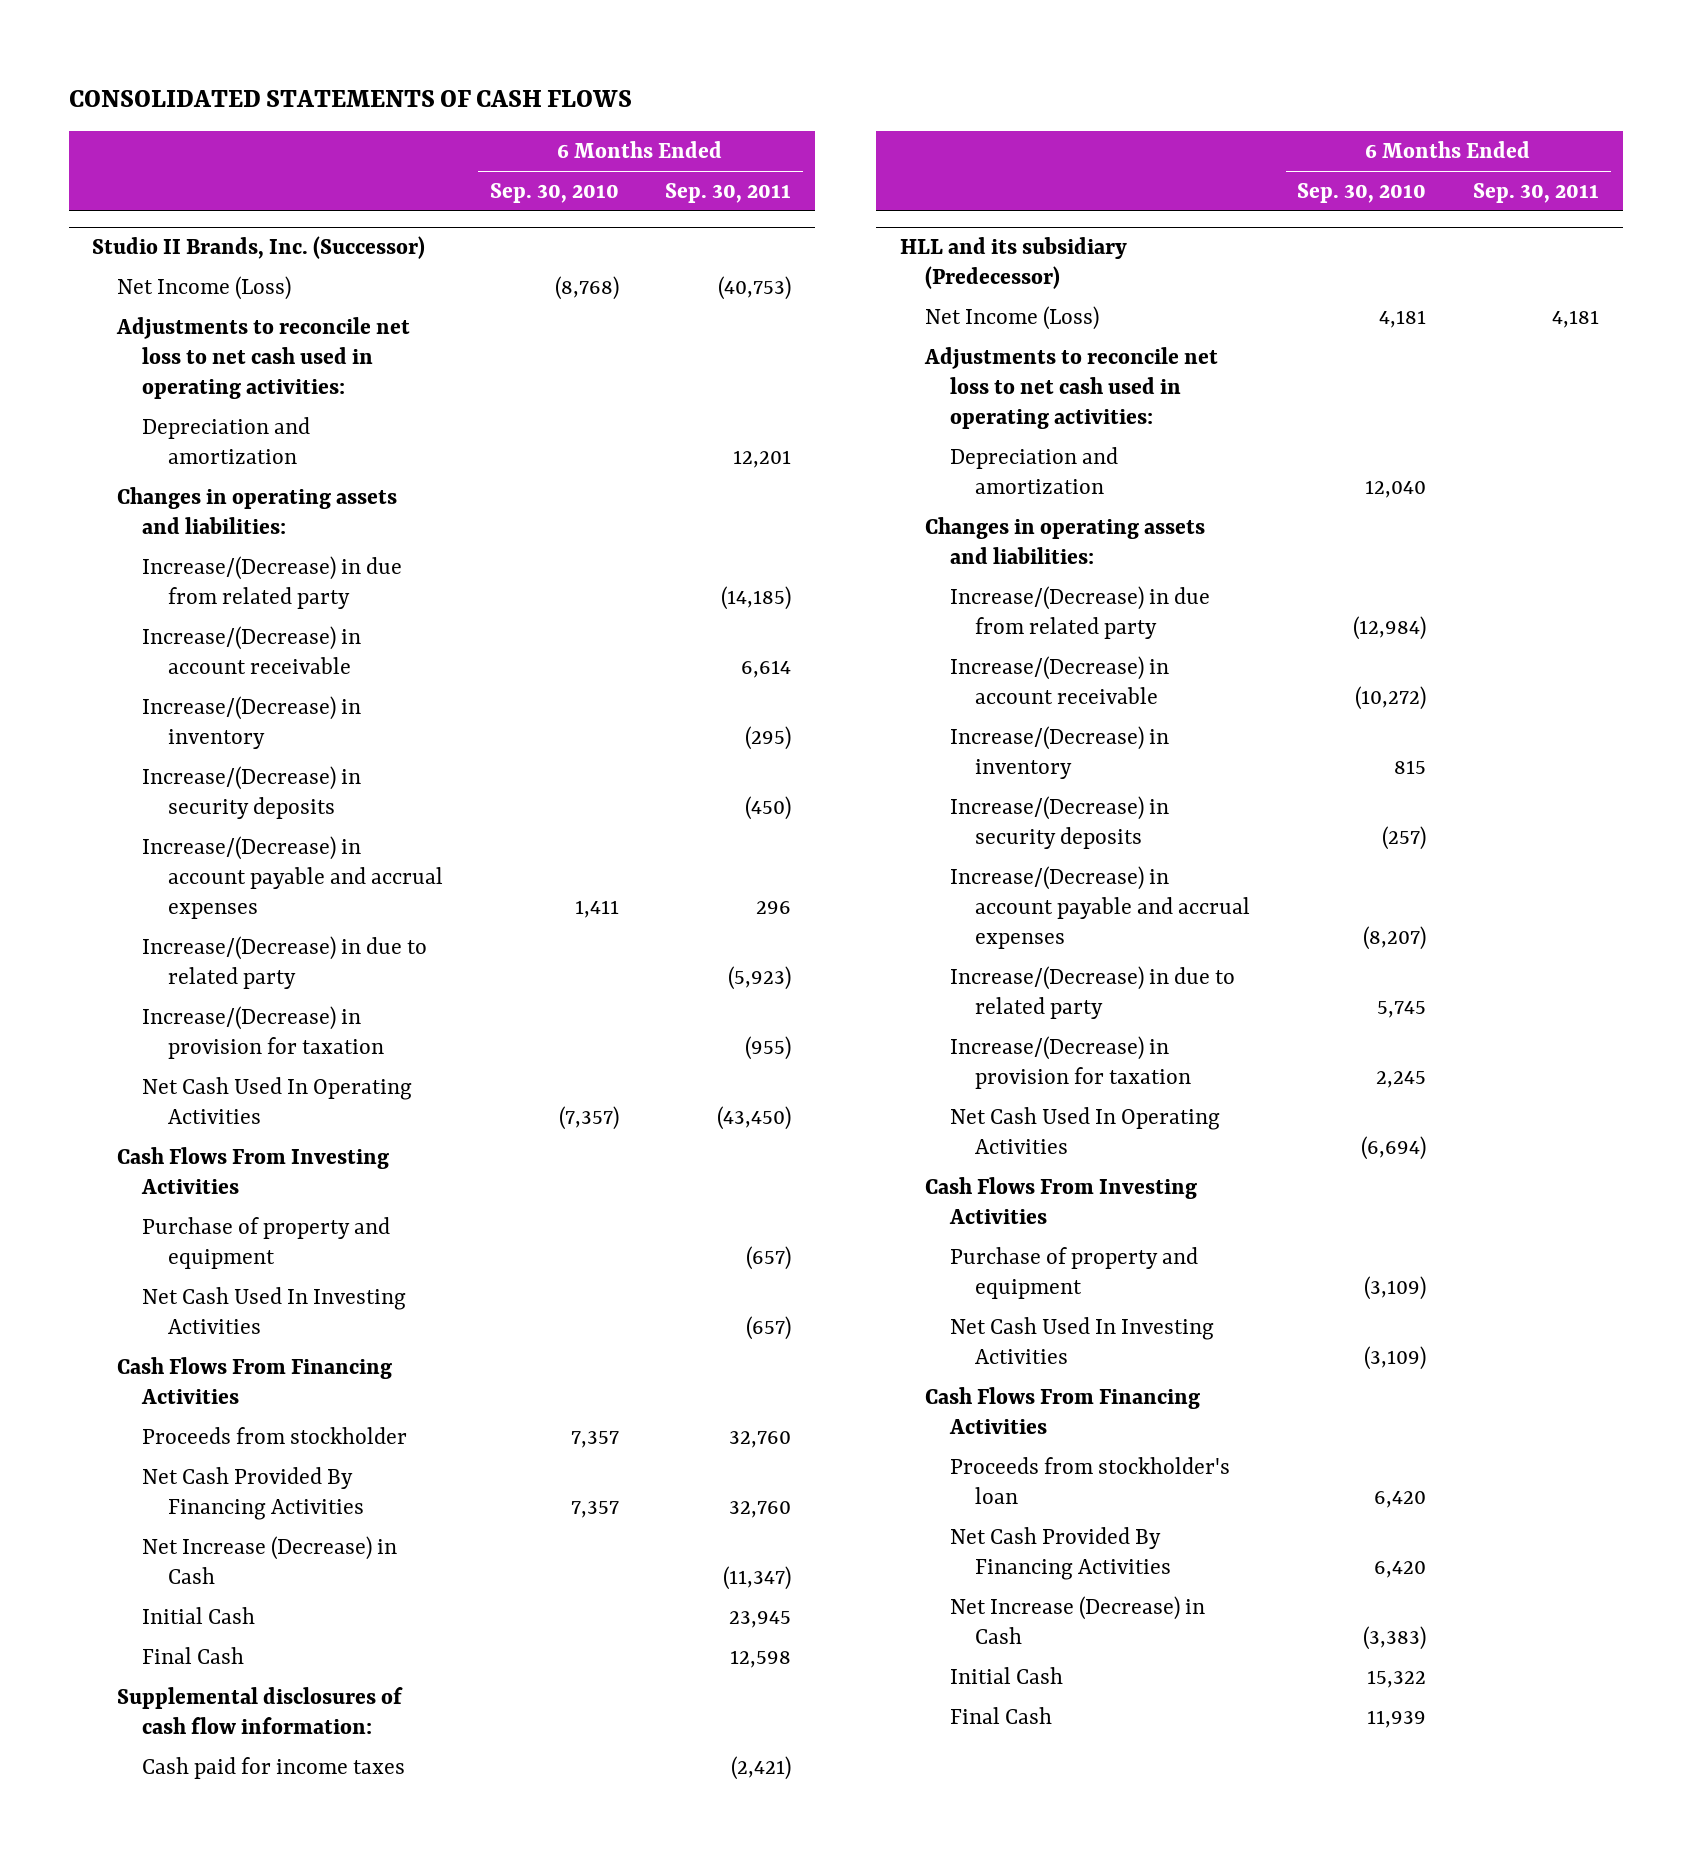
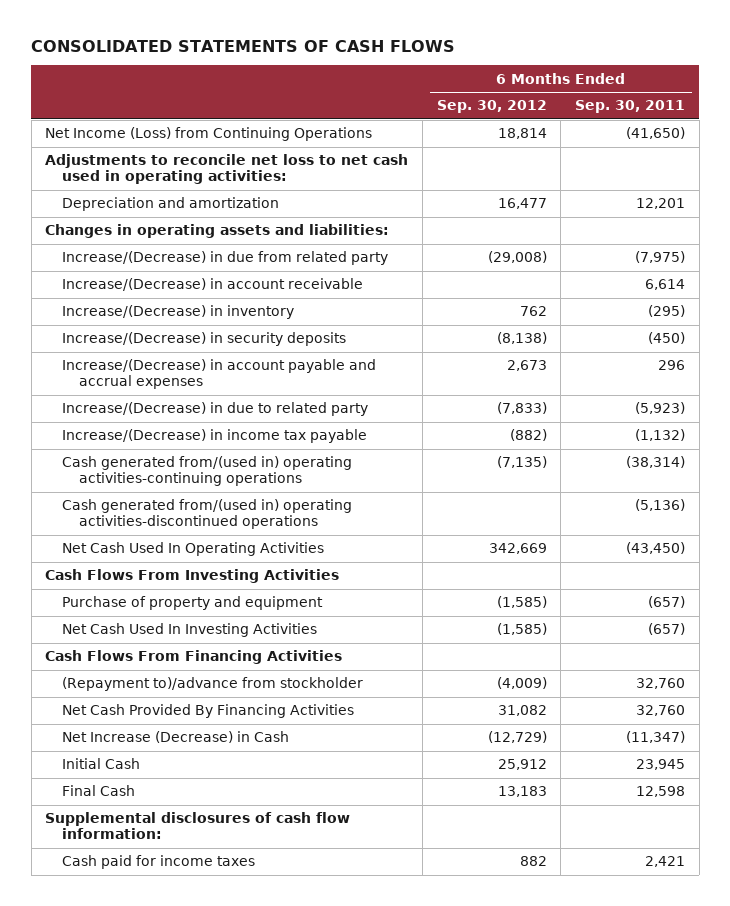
- | 6 Months Ended Sep. 30, 2010 | 6 Months Ended Sep. 30, 2011
+ | 6 Months Ended Sep. 30, 2012 | 6 Months Ended Sep. 30, 2011
- Studio II Brands, Inc. (Successor)
- Net Income (Loss) | (8,768) | (40,753)
+ Net Income (Loss) from Continuing Operations | 18,814 | (41,650)
- Increase/(Decrease) in due from related party | | (14,185)
+ Increase/(Decrease) in due from related party | (29,008) | (7,975)
- Increase/(Decrease) in provision for taxation | | (955)
+ Increase/(Decrease) in income tax payable | (882) | (1,132)
+ Cash generated from/(used in) operating activities-continuing operations | (7,135) | (38,314)
+ Cash generated from/(used in) operating activities-discontinued operations | | (5,136)
- Proceeds from stockholder | 7,357 | 32,760
+ (Repayment to)/advance from stockholder | (4,009) | 32,760
- Cash paid for income taxes | | (2,421)
- HLL and its subsidiary (Predecessor)
- Net Income (Loss) | 4,181 | 4,181
- Adjustments to reconcile net loss to net cash used in operating activities:
- Depreciation and amortization | 12,040 |
- Changes in operating assets and liabilities:
- Increase/(Decrease) in due from related party | (12,984) |
- Increase/(Decrease) in account receivable | (10,272) |
- Increase/(Decrease) in inventory | 815 |
- Increase/(Decrease) in security deposits | (257) |
- Increase/(Decrease) in account payable and accrual expenses | (8,207) |
- Increase/(Decrease) in due to related party | 5,745 |
- Increase/(Decrease) in provision for taxation | 2,245 |
- Net Cash Used In Operating Activities | (6,694) |
- Cash Flows From Investing Activities
- Purchase of property and equipment | (3,109) |
- Net Cash Used In Investing Activities | (3,109) |
- Cash Flows From Financing Activities
- Proceeds from stockholder's loan | 6,420 |
- Net Cash Provided By Financing Activities | 6,420 |
- Net Increase (Decrease) in Cash | (3,383) |
- Initial Cash | 15,322 |
- Final Cash | 11,939 |
+ Cash paid for income taxes | 882 | 2,421

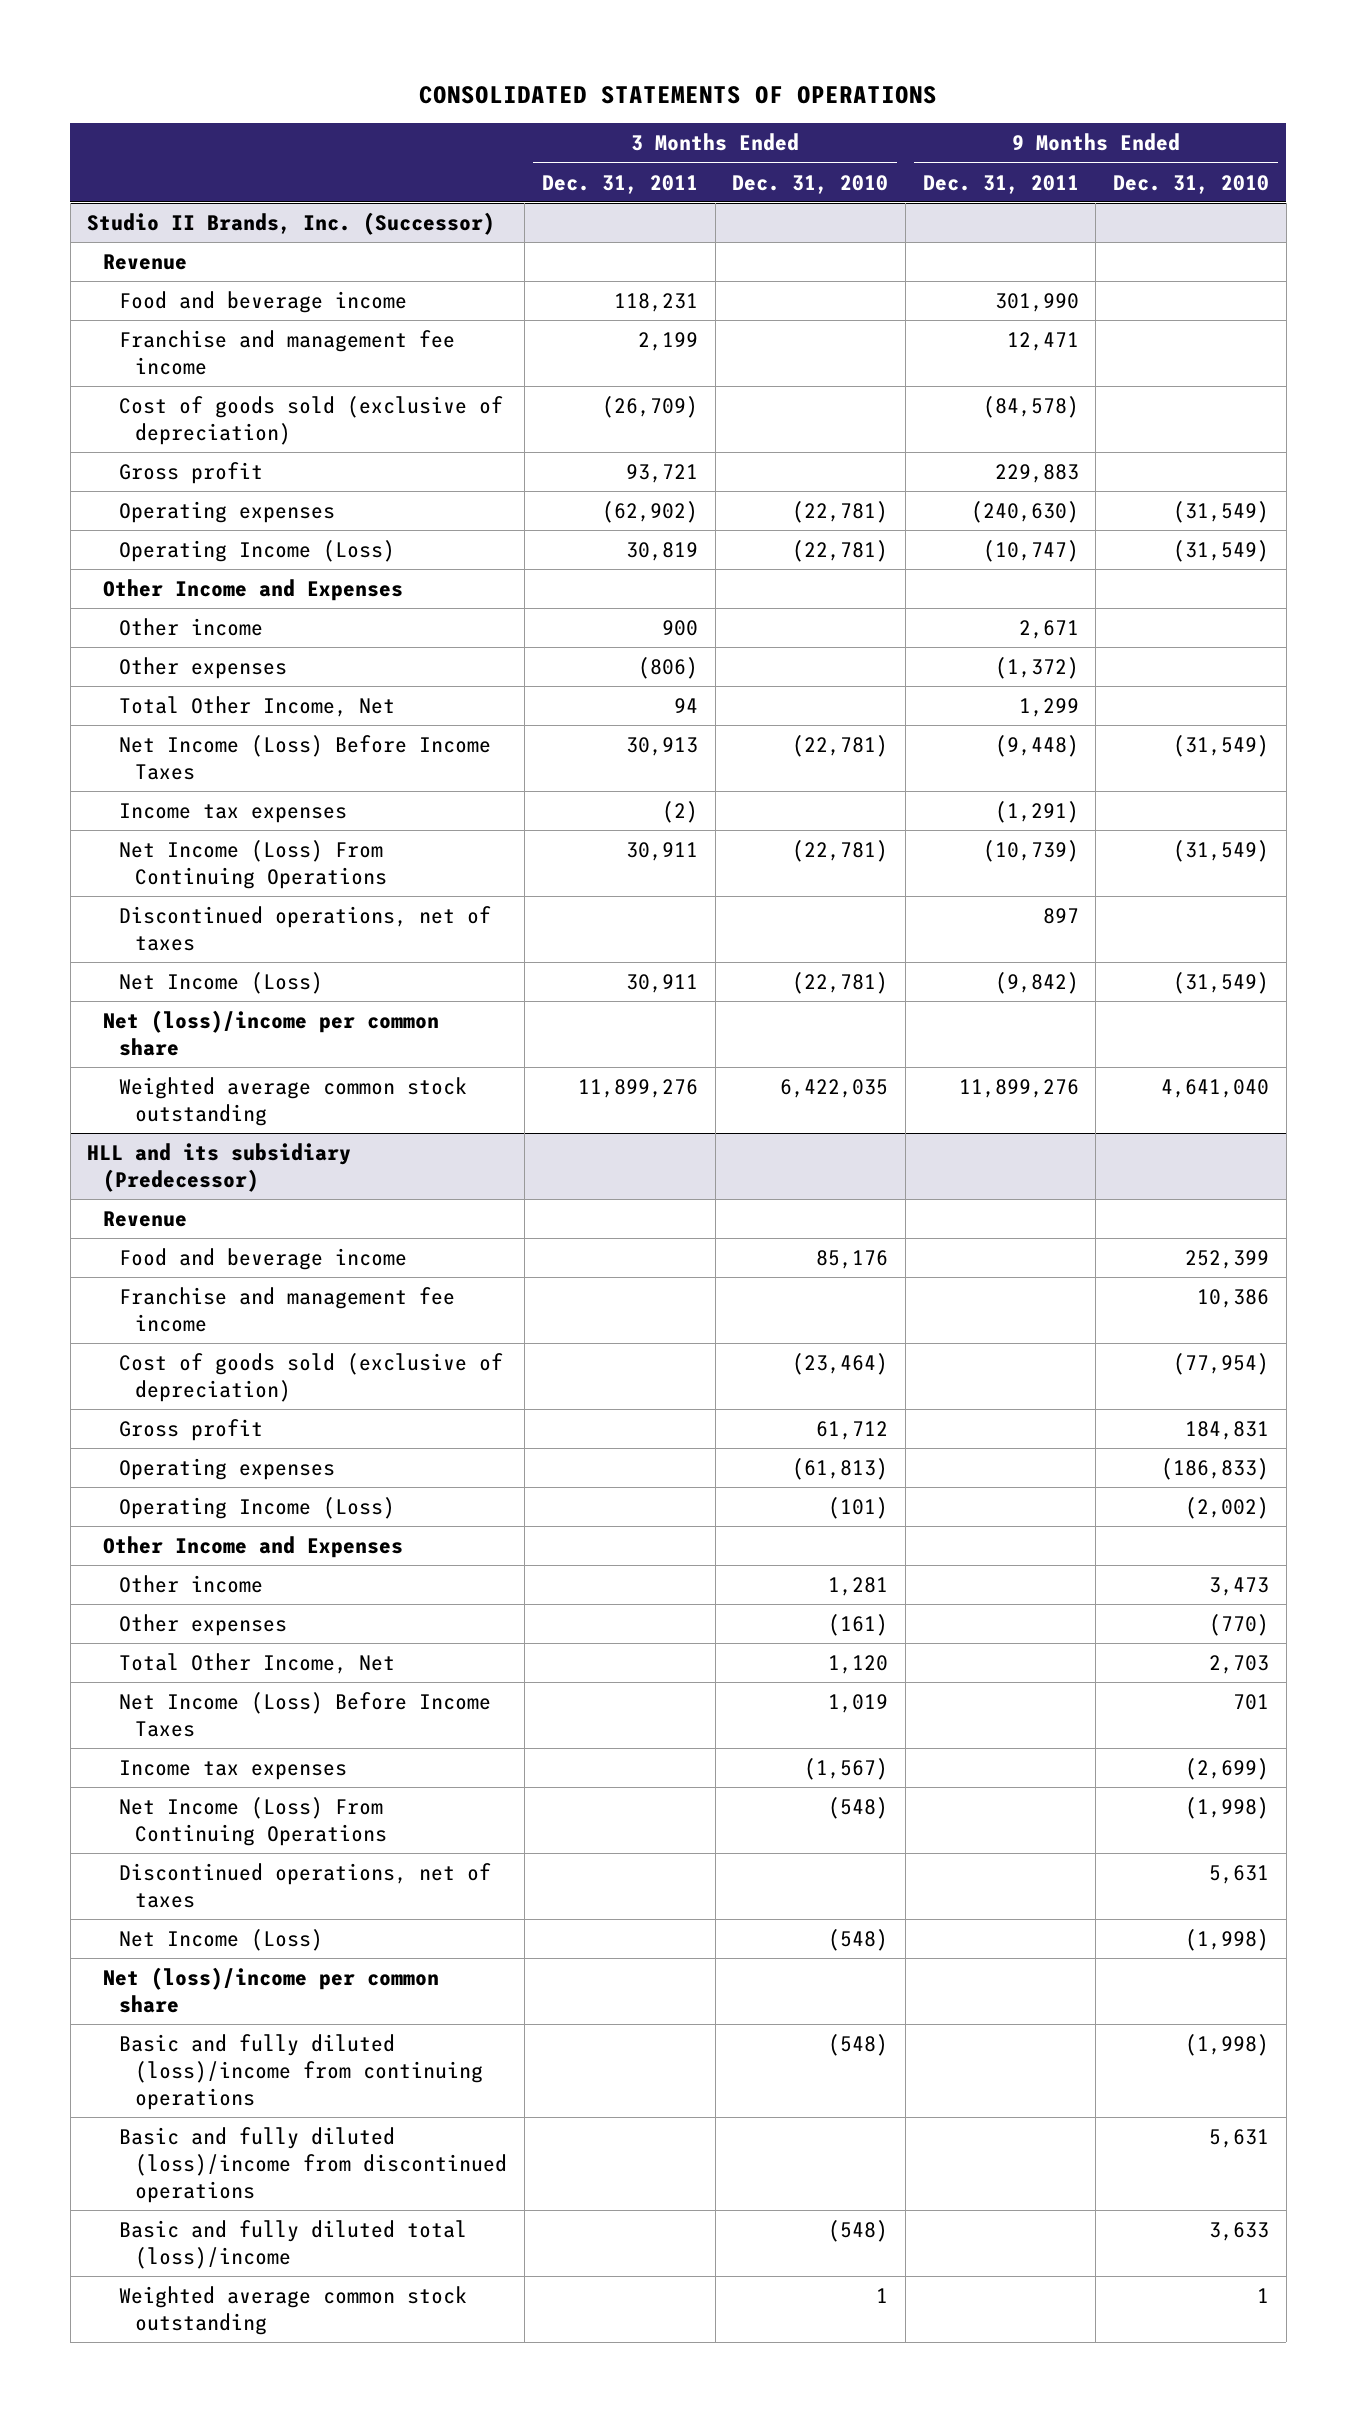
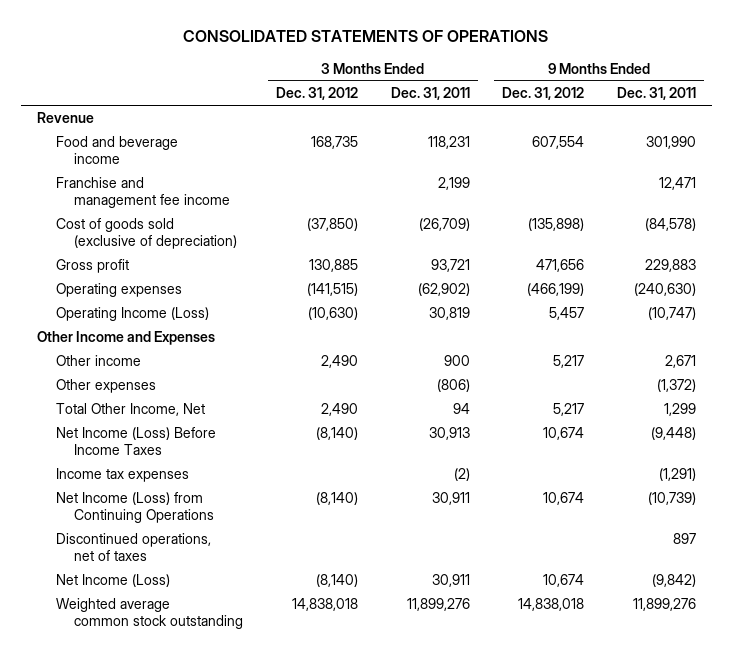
- | 3 Months Ended Dec. 31, 2011 | 3 Months Ended Dec. 31, 2010 | 9 Months Ended Dec. 31, 2011 | 9 Months Ended Dec. 31, 2010
+ | 3 Months Ended Dec. 31, 2012 | 3 Months Ended Dec. 31, 2011 | 9 Months Ended Dec. 31, 2012 | 9 Months Ended Dec. 31, 2011
- Studio II Brands, Inc. (Successor)
- Net Income (Loss) From Continuing Operations | 30,911 | (22,781) | (10,739) | (31,549)
+ Net Income (Loss) from Continuing Operations | (8,140) | 30,911 | 10,674 | (10,739)
- Net (loss)/income per common share
- HLL and its subsidiary (Predecessor)
- Revenue
- Food and beverage income | | 85,176 | | 252,399
- Franchise and management fee income | | | | 10,386
- Cost of goods sold (exclusive of depreciation) | | (23,464) | | (77,954)
- Gross profit | | 61,712 | | 184,831
- Operating expenses | | (61,813) | | (186,833)
- Operating Income (Loss) | | (101) | | (2,002)
- Other Income and Expenses
- Other income | | 1,281 | | 3,473
- Other expenses | | (161) | | (770)
- Total Other Income, Net | | 1,120 | | 2,703
- Net Income (Loss) Before Income Taxes | | 1,019 | | 701
- Income tax expenses | | (1,567) | | (2,699)
- Net Income (Loss) From Continuing Operations | | (548) | | (1,998)
- Discontinued operations, net of taxes | | | | 5,631
- Net Income (Loss) | | (548) | | (1,998)
- Net (loss)/income per common share
- Basic and fully diluted (loss)/income from continuing operations | | (548) | | (1,998)
- Basic and fully diluted (loss)/income from discontinued operations | | | | 5,631
- Basic and fully diluted total (loss)/income | | (548) | | 3,633
- Weighted average common stock outstanding | | 1 | | 1

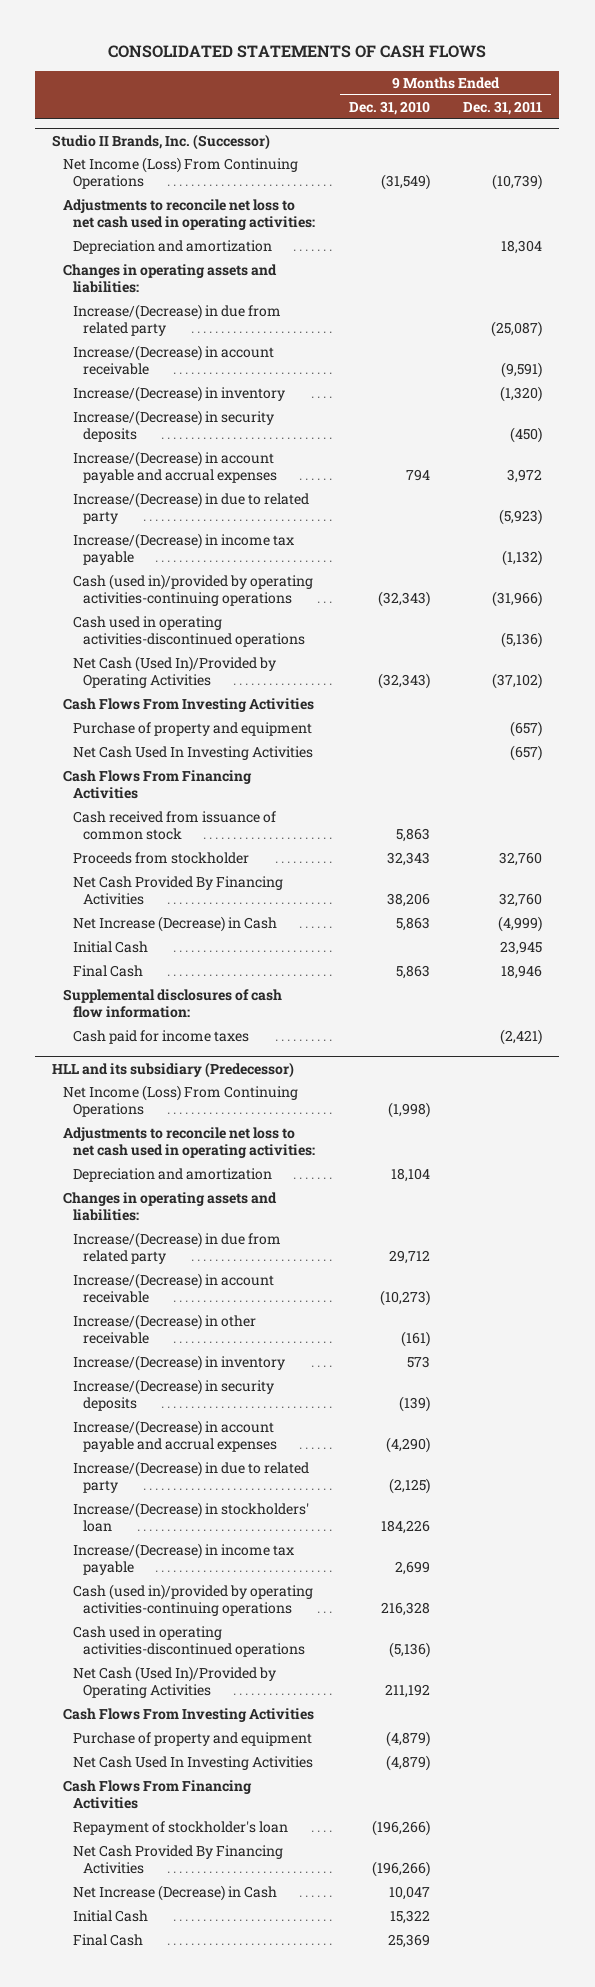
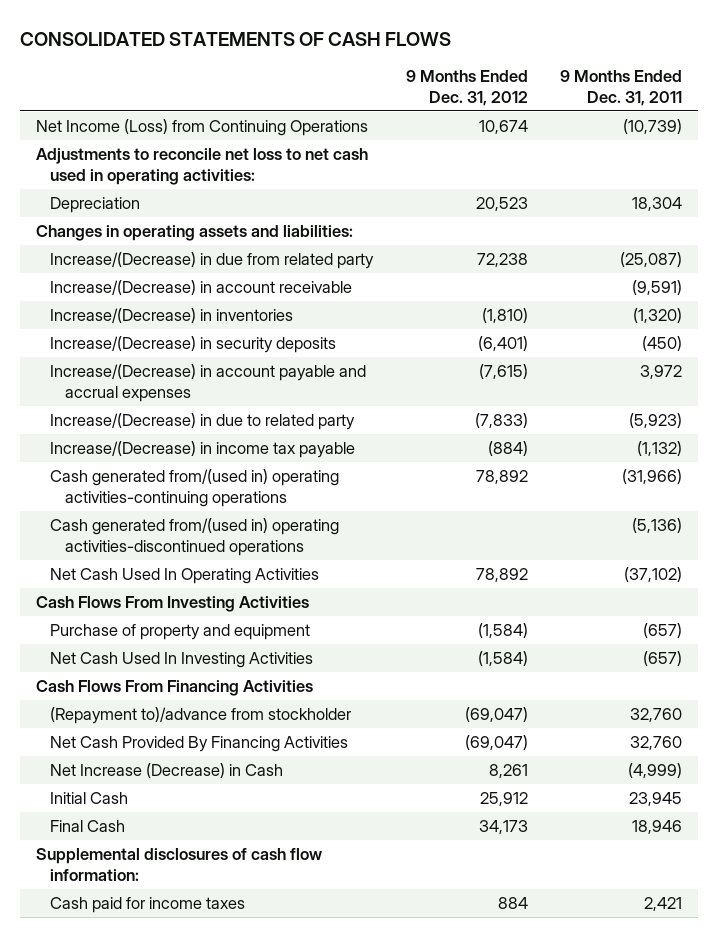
- | 9 Months Ended Dec. 31, 2010 | 9 Months Ended Dec. 31, 2011
+ | 9 Months Ended Dec. 31, 2012 | 9 Months Ended Dec. 31, 2011
- Studio II Brands, Inc. (Successor)
- Net Income (Loss) From Continuing Operations | (31,549) | (10,739)
+ Net Income (Loss) from Continuing Operations | 10,674 | (10,739)
- Depreciation and amortization | | 18,304
+ Depreciation | 20,523 | 18,304
- Increase/(Decrease) in inventory | | (1,320)
+ Increase/(Decrease) in inventories | (1,810) | (1,320)
- Cash (used in)/provided by operating activities-continuing operations | (32,343) | (31,966)
- Cash used in operating activities-discontinued operations | | (5,136)
- Net Cash (Used In)/Provided by Operating Activities | (32,343) | (37,102)
+ Cash generated from/(used in) operating activities-continuing operations | 78,892 | (31,966)
+ Cash generated from/(used in) operating activities-discontinued operations | | (5,136)
+ Net Cash Used In Operating Activities | 78,892 | (37,102)
- Cash received from issuance of common stock | 5,863 |
- Proceeds from stockholder | 32,343 | 32,760
+ (Repayment to)/advance from stockholder | (69,047) | 32,760
- Cash paid for income taxes | | (2,421)
- HLL and its subsidiary (Predecessor)
- Net Income (Loss) From Continuing Operations | (1,998) |
- Adjustments to reconcile net loss to net cash used in operating activities:
- Depreciation and amortization | 18,104 |
- Changes in operating assets and liabilities:
- Increase/(Decrease) in due from related party | 29,712 |
- Increase/(Decrease) in account receivable | (10,273) |
- Increase/(Decrease) in other receivable | (161) |
- Increase/(Decrease) in inventory | 573 |
- Increase/(Decrease) in security deposits | (139) |
- Increase/(Decrease) in account payable and accrual expenses | (4,290) |
- Increase/(Decrease) in due to related party | (2,125) |
- Increase/(Decrease) in stockholders' loan | 184,226 |
- Increase/(Decrease) in income tax payable | 2,699 |
- Cash (used in)/provided by operating activities-continuing operations | 216,328 |
- Cash used in operating activities-discontinued operations | (5,136) |
- Net Cash (Used In)/Provided by Operating Activities | 211,192 |
- Cash Flows From Investing Activities
- Purchase of property and equipment | (4,879) |
- Net Cash Used In Investing Activities | (4,879) |
- Cash Flows From Financing Activities
- Repayment of stockholder's loan | (196,266) |
- Net Cash Provided By Financing Activities | (196,266) |
- Net Increase (Decrease) in Cash | 10,047 |
- Initial Cash | 15,322 |
- Final Cash | 25,369 |
+ Cash paid for income taxes | 884 | 2,421

